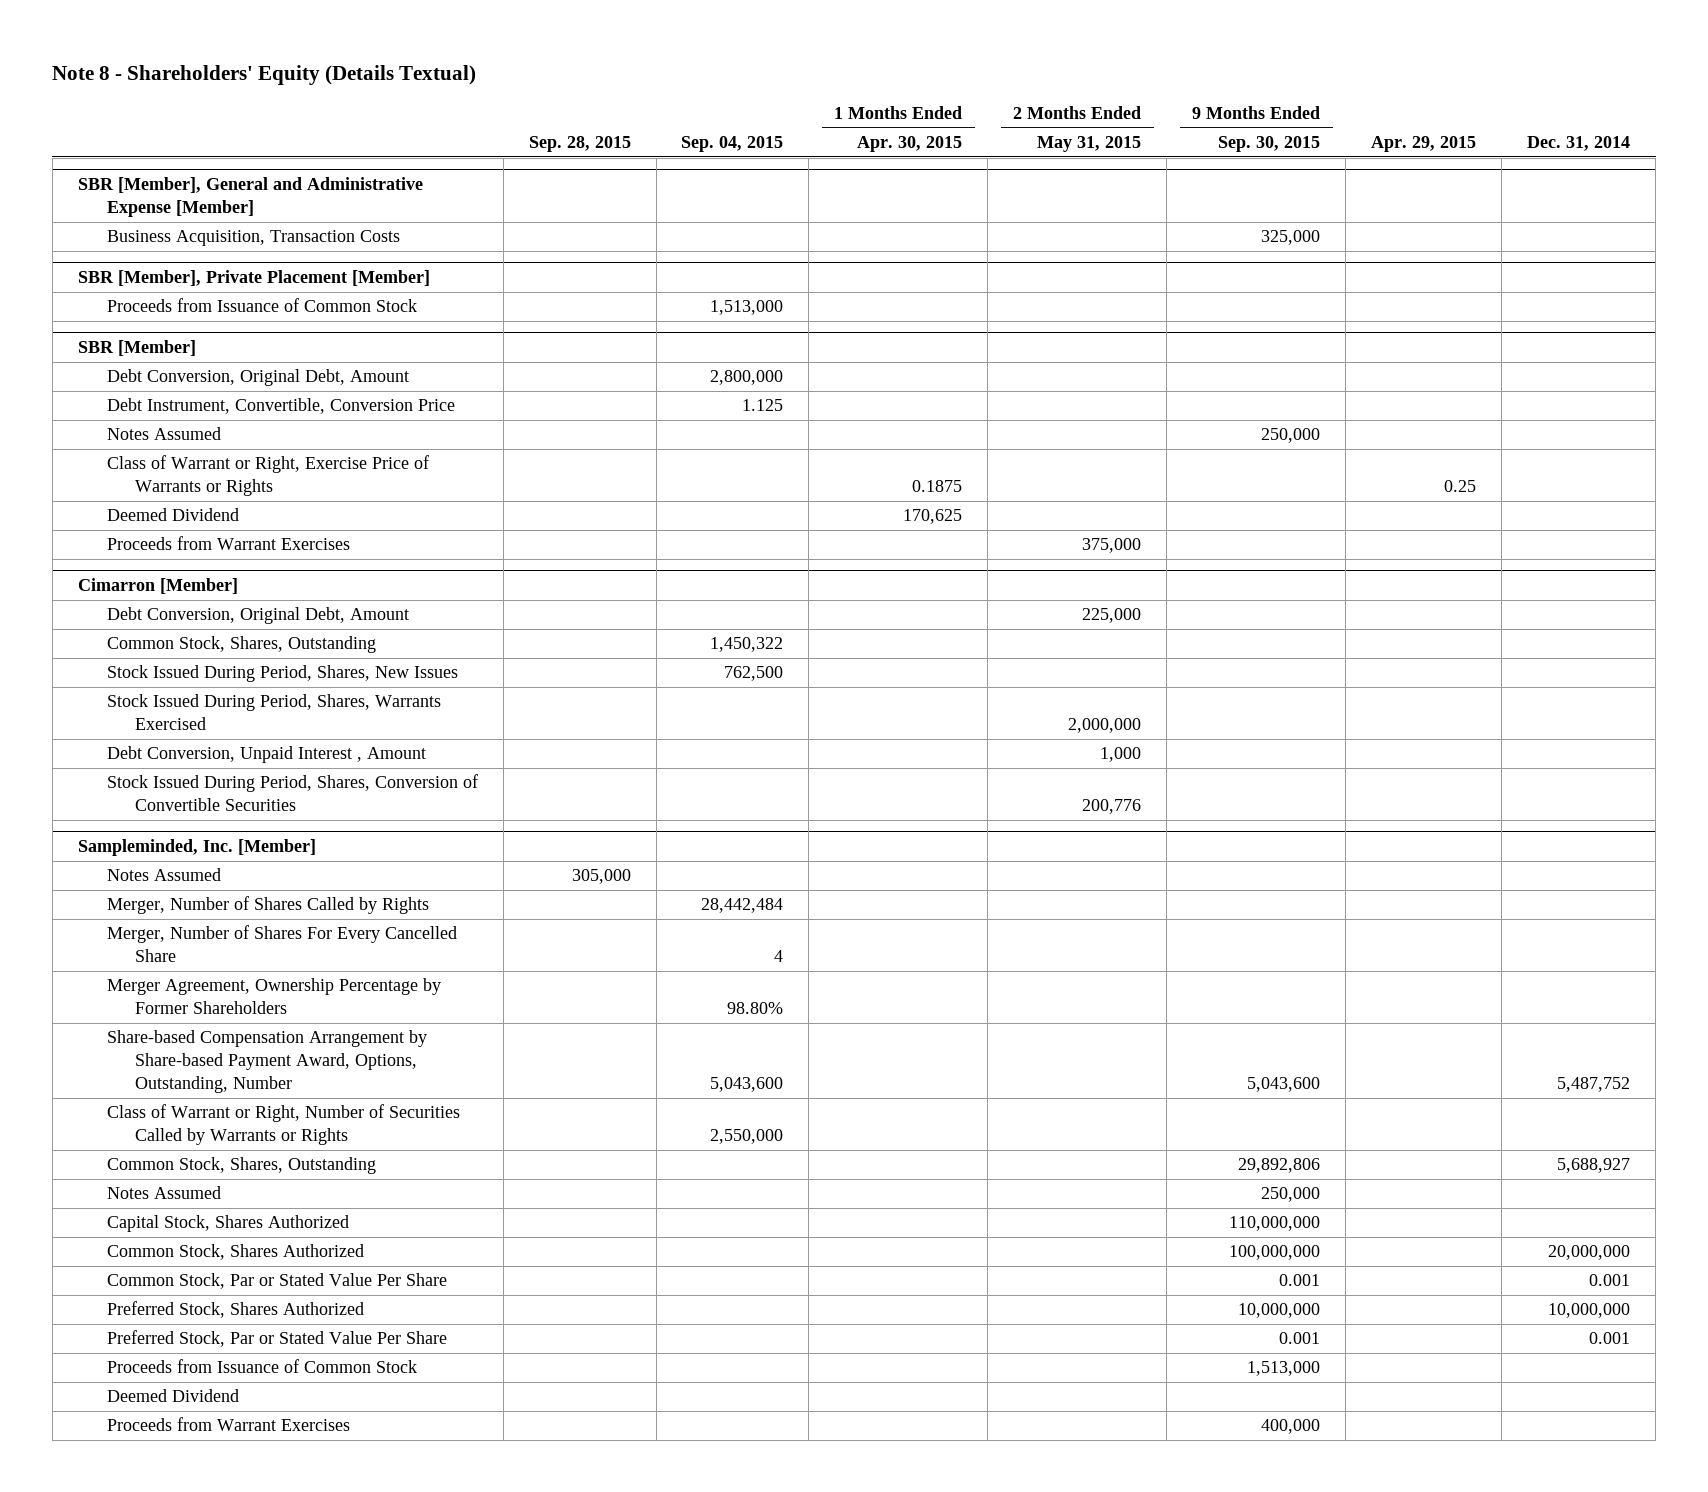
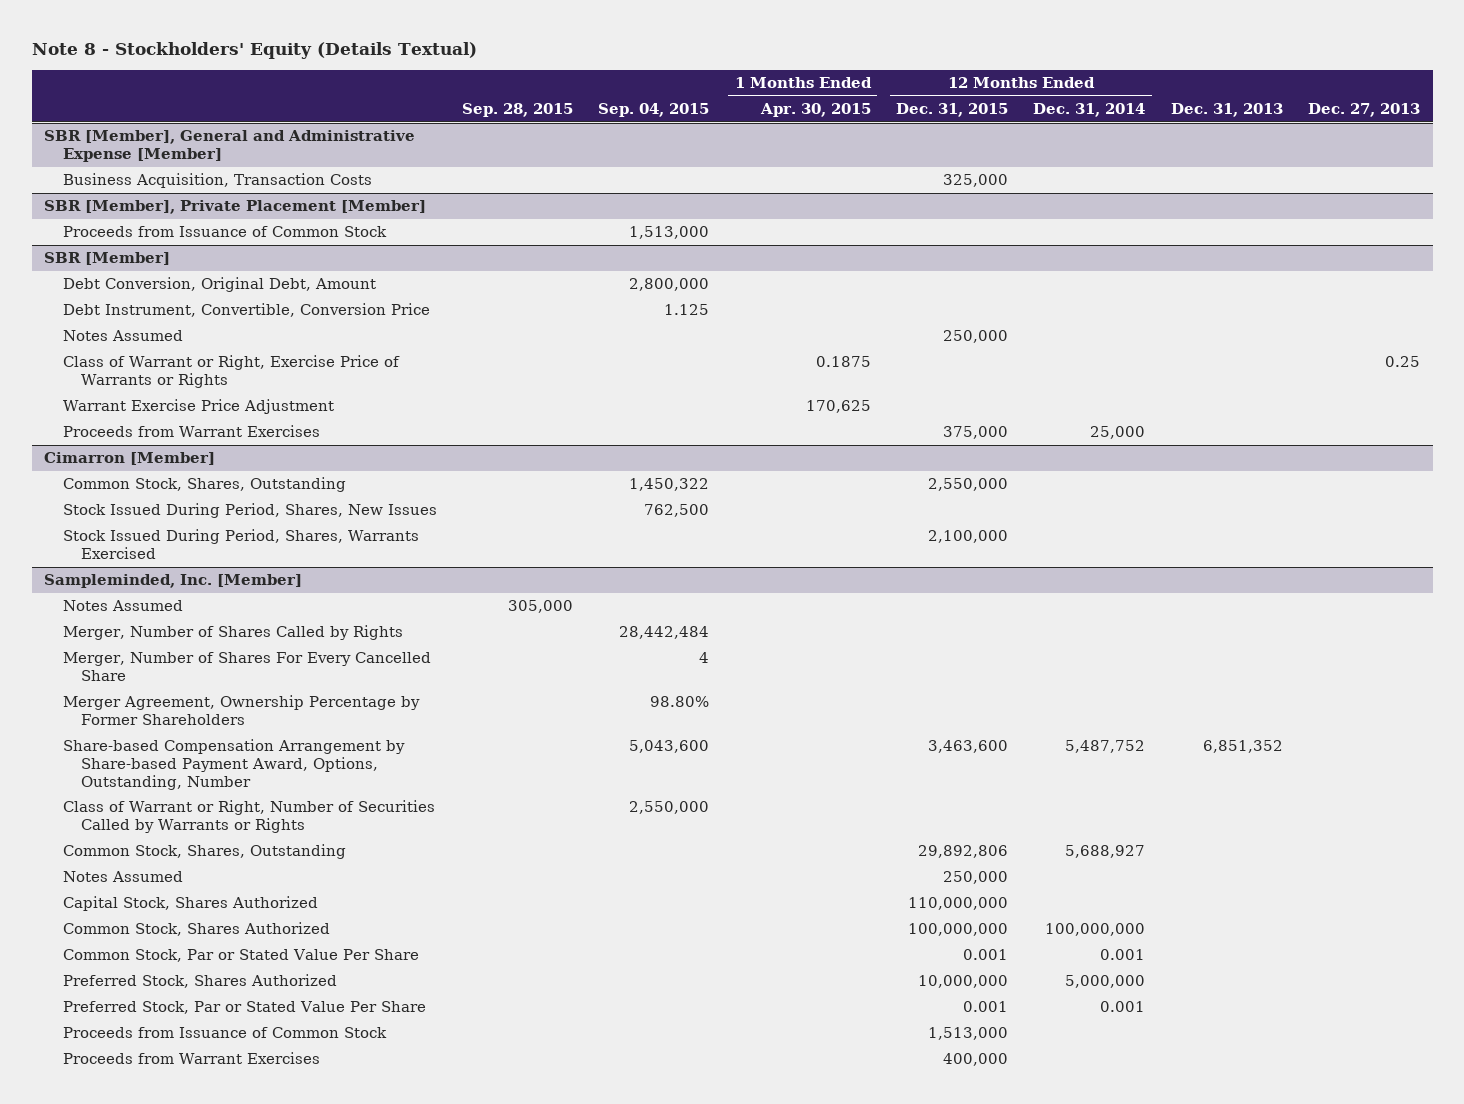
- Note 8 - Shareholders' Equity (Details Textual)
+ Note 8 - Stockholders' Equity (Details Textual)
- | Sep. 28, 2015 | Sep. 04, 2015 | 1 Months Ended Apr. 30, 2015 | 2 Months Ended May 31, 2015 | 9 Months Ended Sep. 30, 2015 | Apr. 29, 2015 | Dec. 31, 2014
+ | Sep. 28, 2015 | Sep. 04, 2015 | 1 Months Ended Apr. 30, 2015 | 12 Months Ended Dec. 31, 2015 | 12 Months Ended Dec. 31, 2014 | Dec. 31, 2013 | Dec. 27, 2013
@ SBR [Member]
- Deemed Dividend | | | 170,625 | | | |
+ Warrant Exercise Price Adjustment | | | 170,625 | | | |
@ Cimarron [Member]
- Debt Conversion, Original Debt, Amount | | | | 225,000 | | |
- Debt Conversion, Unpaid Interest , Amount | | | | 1,000 | | |
- Stock Issued During Period, Shares, Conversion of Convertible Securities | | | | 200,776 | | |
@ Sampleminded, Inc. [Member]
- Deemed Dividend

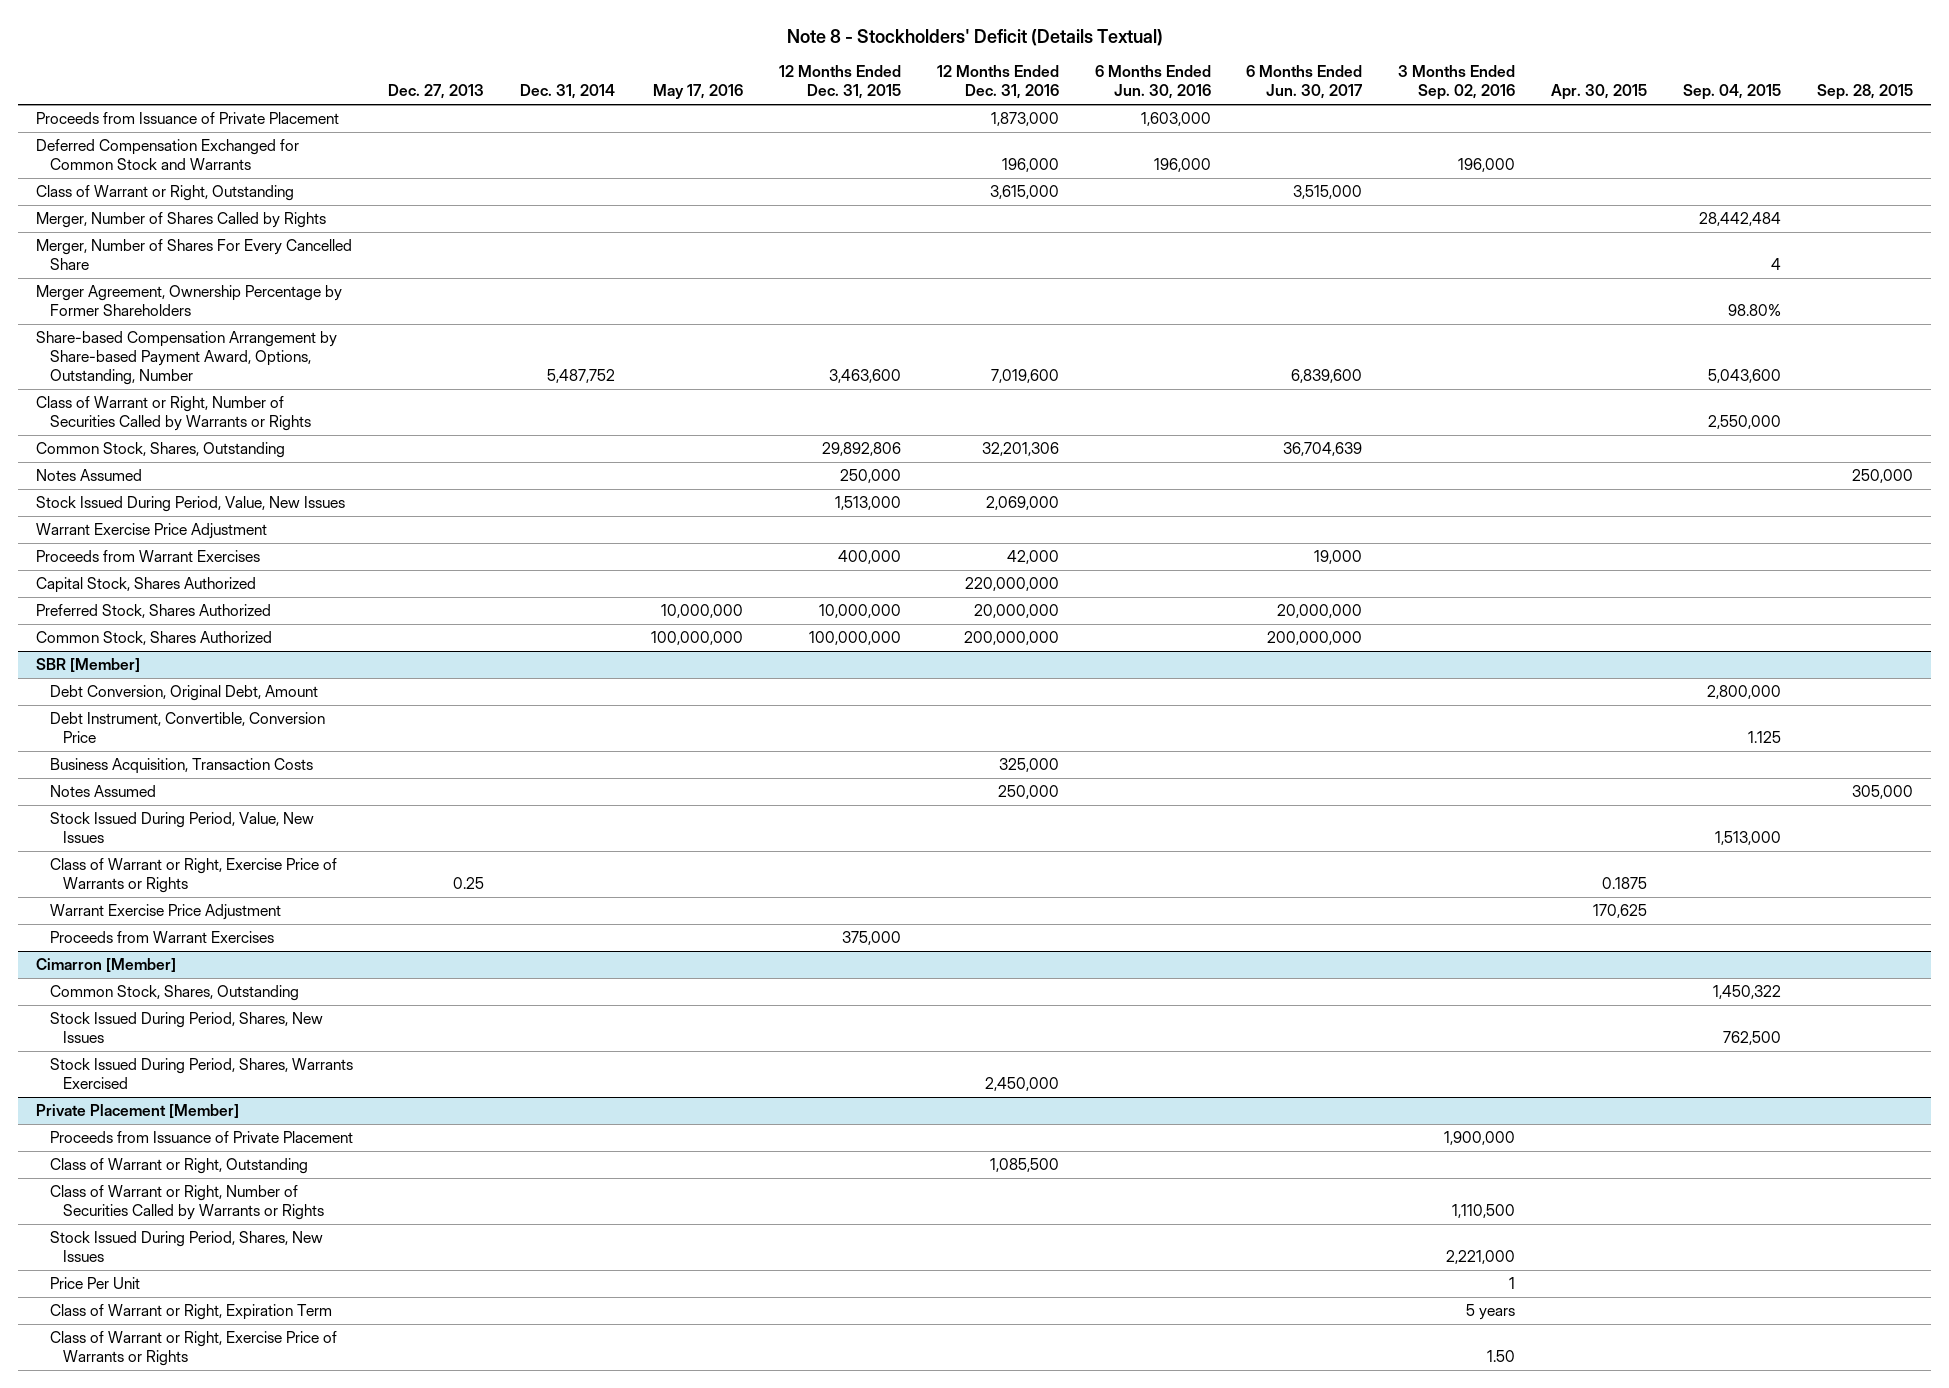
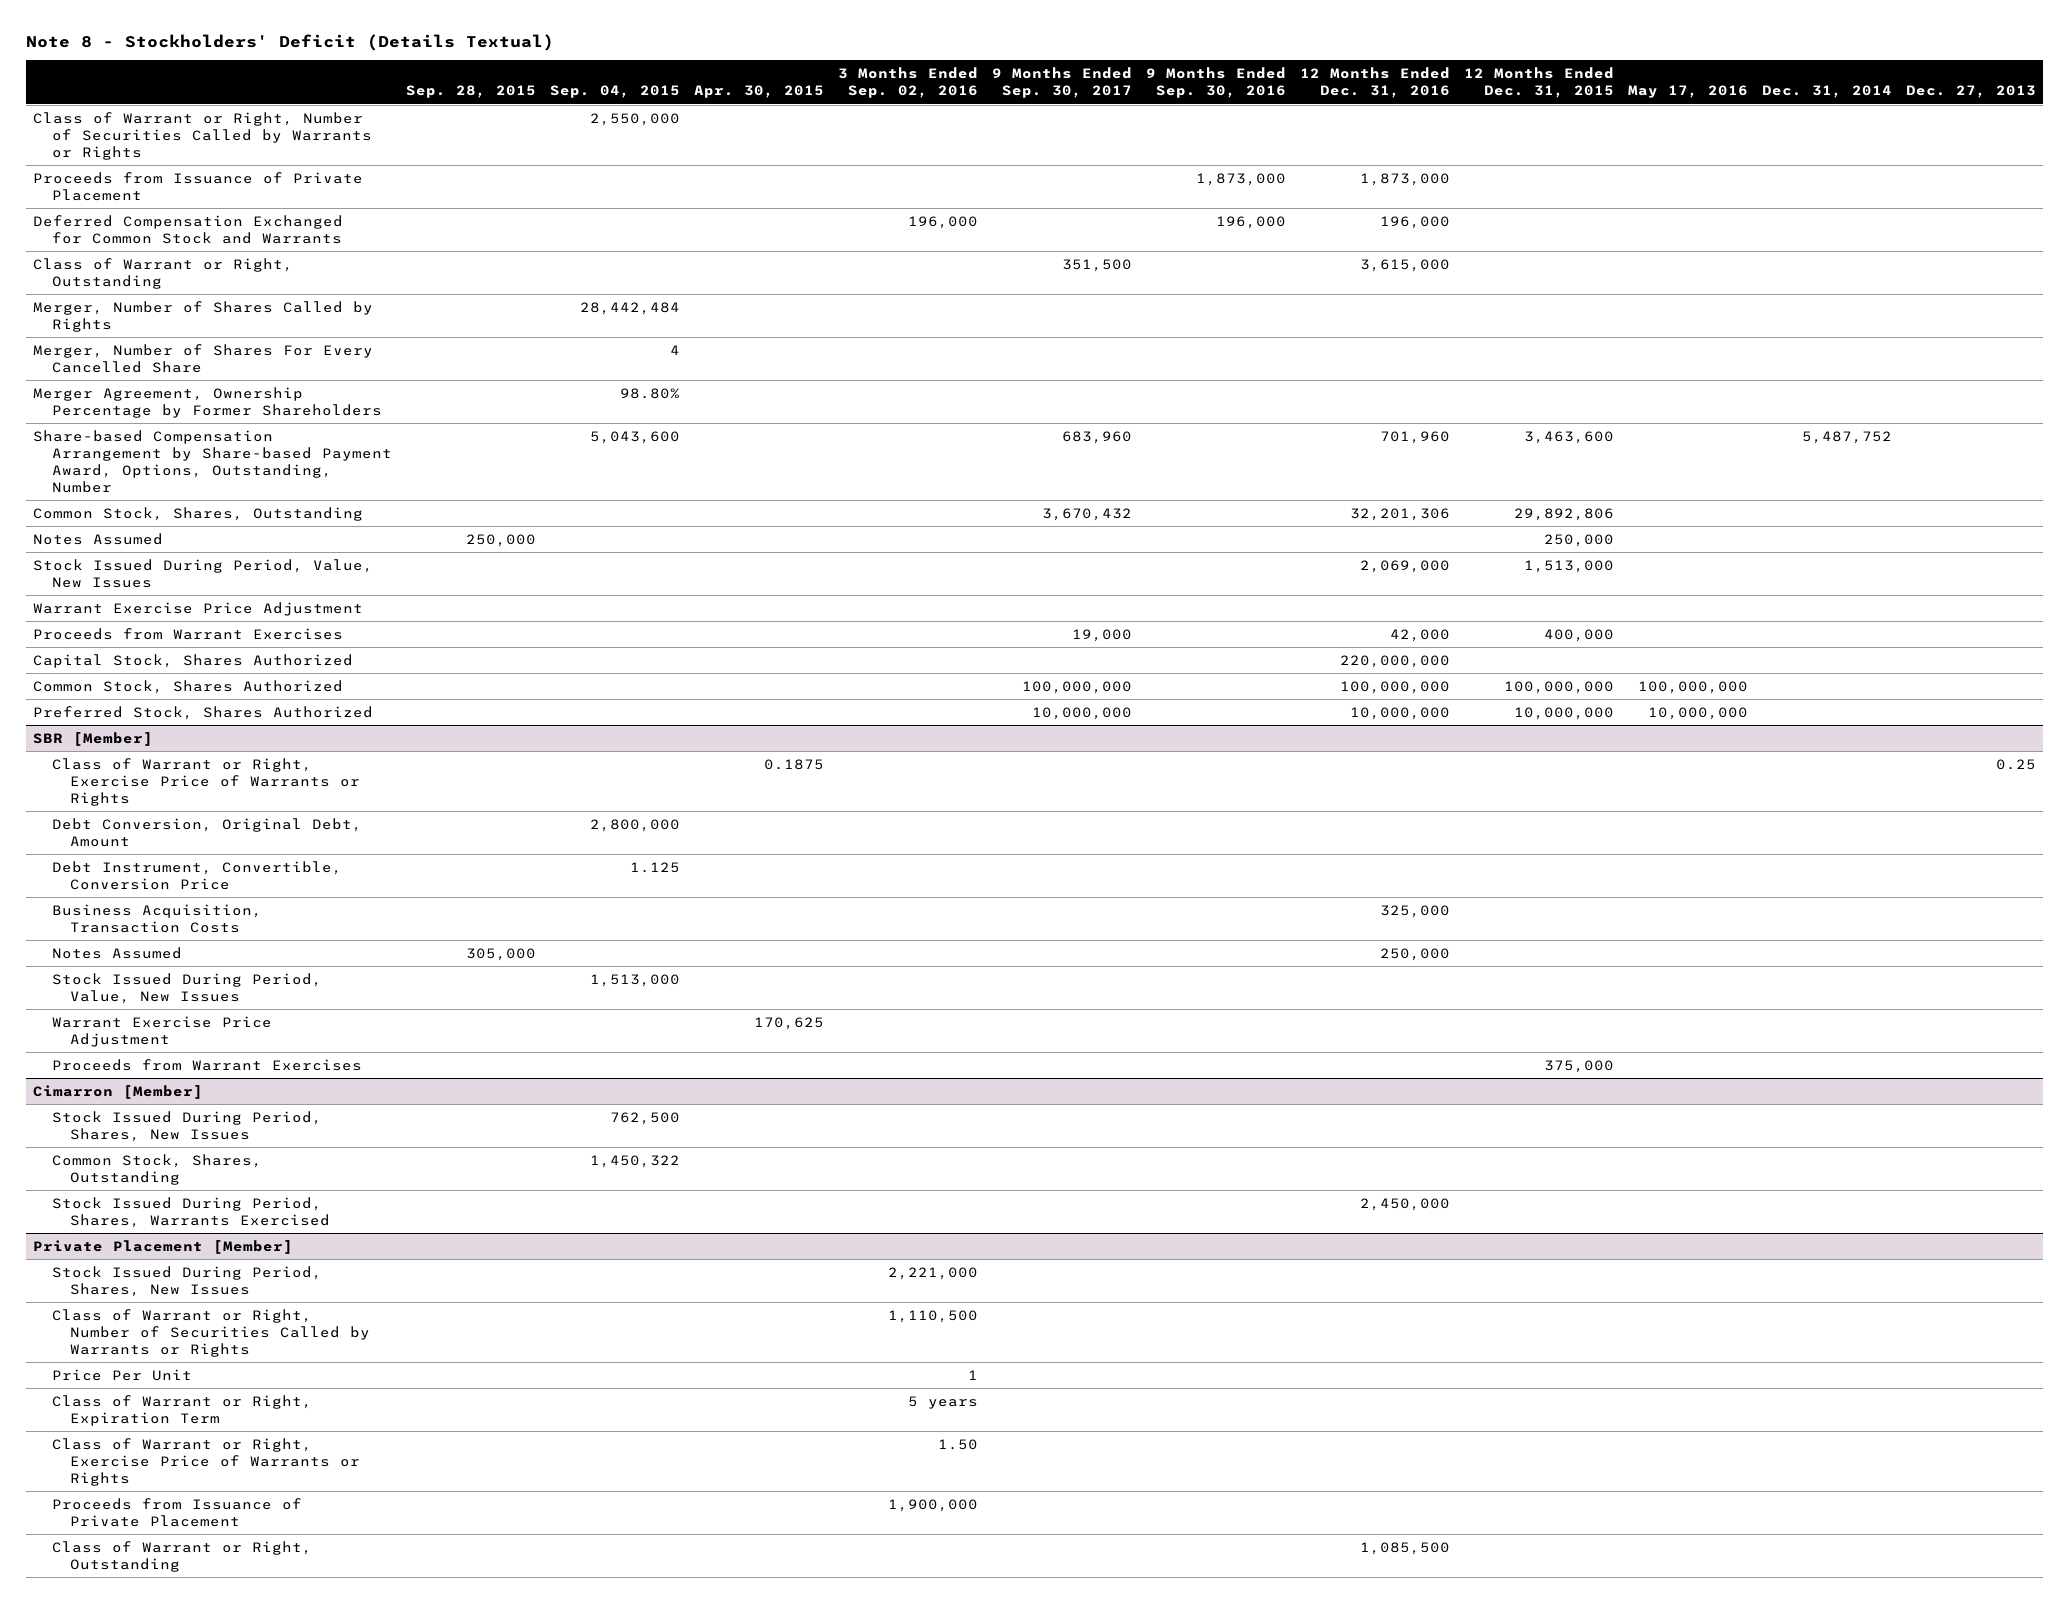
- | Dec. 27, 2013 | Dec. 31, 2014 | May 17, 2016 | 12 Months Ended Dec. 31, 2015 | 12 Months Ended Dec. 31, 2016 | 6 Months Ended Jun. 30, 2016 | 6 Months Ended Jun. 30, 2017 | 3 Months Ended Sep. 02, 2016 | Apr. 30, 2015 | Sep. 04, 2015 | Sep. 28, 2015
+ | Sep. 28, 2015 | Sep. 04, 2015 | Apr. 30, 2015 | 3 Months Ended Sep. 02, 2016 | 9 Months Ended Sep. 30, 2017 | 9 Months Ended Sep. 30, 2016 | 12 Months Ended Dec. 31, 2016 | 12 Months Ended Dec. 31, 2015 | May 17, 2016 | Dec. 31, 2014 | Dec. 27, 2013
moved up: Class of Warrant or Right, Number of Securities Called by Warrants or Rights | | 2,550,000 | | | | | | | | |
- Share-based Compensation Arrangement by Share-based Payment Award, Options, Outstanding, Number | | 5,487,752 | | 3,463,600 | 7,019,600 | | 6,839,600 | | | 5,043,600 |
+ Share-based Compensation Arrangement by Share-based Payment Award, Options, Outstanding, Number | | 5,043,600 | | | 683,960 | | 701,960 | 3,463,600 | | 5,487,752 |
- Preferred Stock, Shares Authorized | | | 10,000,000 | 10,000,000 | 20,000,000 | | 20,000,000 | | | |
- Common Stock, Shares Authorized | | | 100,000,000 | 100,000,000 | 200,000,000 | | 200,000,000 | | | |
+ Common Stock, Shares Authorized | | | | | 100,000,000 | | 100,000,000 | 100,000,000 | 100,000,000 | |
+ Preferred Stock, Shares Authorized | | | | | 10,000,000 | | 10,000,000 | 10,000,000 | 10,000,000 | |
@ SBR [Member]
moved up: Class of Warrant or Right, Exercise Price of Warrants or Rights | | | 0.1875 | | | | | | | | 0.25
@ Cimarron [Member]
moved down: Common Stock, Shares, Outstanding | | 1,450,322 | | | | | | | | |
@ Private Placement [Member]
moved down: Class of Warrant or Right, Number of Securities Called by Warrants or Rights | | | | 1,110,500 | | | | | | |
moved down: Proceeds from Issuance of Private Placement | | | | 1,900,000 | | | | | | |
moved down: Class of Warrant or Right, Outstanding | | | | | | | 1,085,500 | | | |

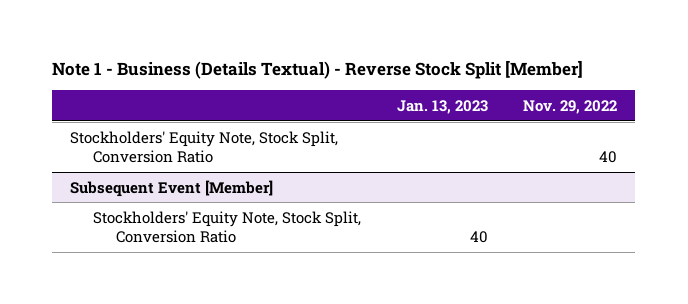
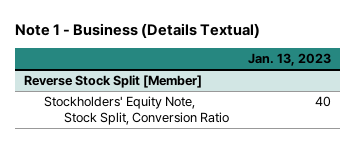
- Note 1 - Business (Details Textual) - Reverse Stock Split [Member]
+ Note 1 - Business (Details Textual)
- | Jan. 13, 2023 | Nov. 29, 2022
+ | Jan. 13, 2023
- Stockholders' Equity Note, Stock Split, Conversion Ratio | | 40
- Subsequent Event [Member]
+ Reverse Stock Split [Member]

